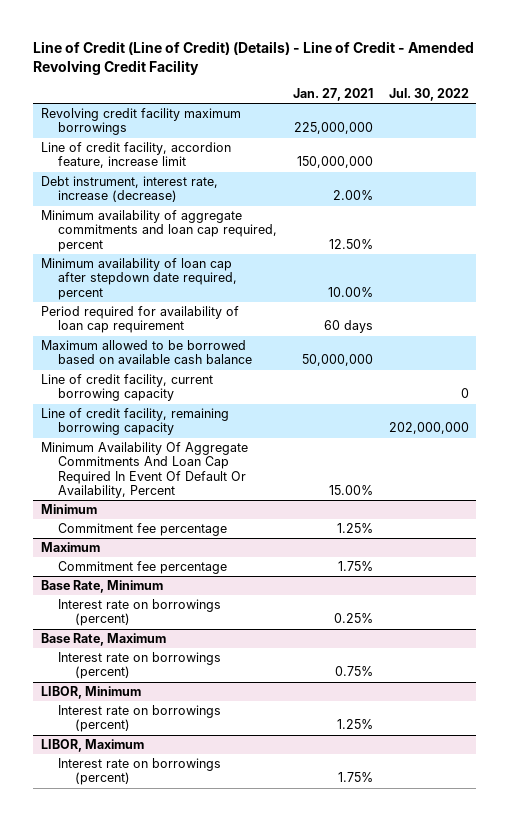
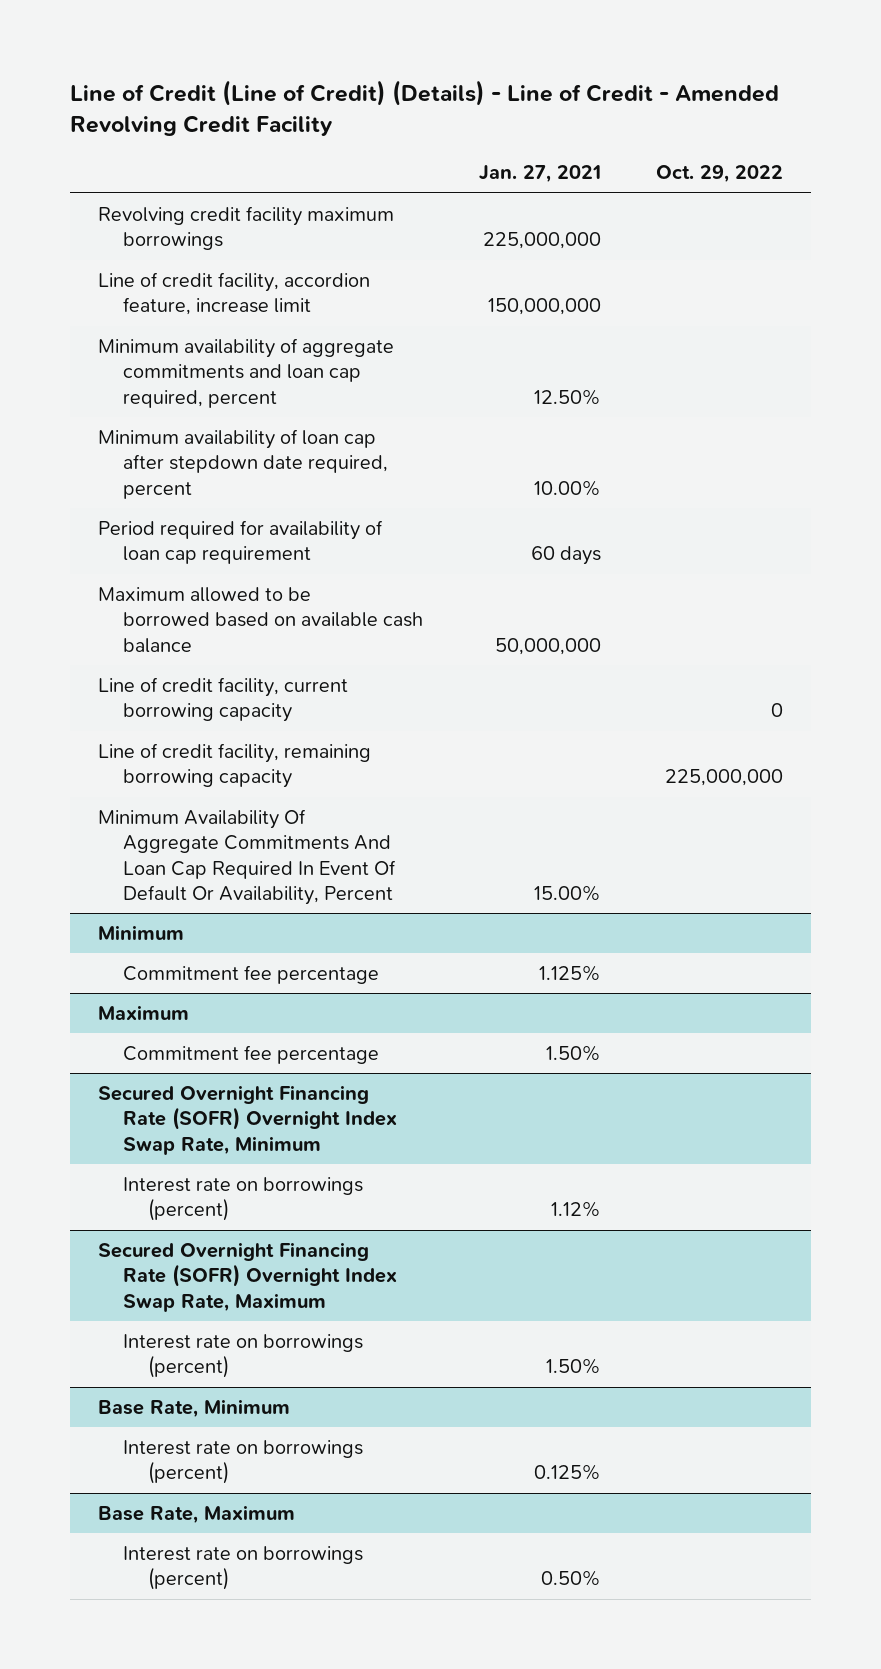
- | Jan. 27, 2021 | Jul. 30, 2022
+ | Jan. 27, 2021 | Oct. 29, 2022
- Debt instrument, interest rate, increase (decrease) | 2.00% |
@ Minimum
- Commitment fee percentage | 1.25% |
+ Commitment fee percentage | 1.125% |
@ Maximum
- Commitment fee percentage | 1.75% |
+ Commitment fee percentage | 1.50% |
+ Secured Overnight Financing Rate (SOFR) Overnight Index Swap Rate, Minimum
+ Interest rate on borrowings (percent) | 1.12% |
+ Secured Overnight Financing Rate (SOFR) Overnight Index Swap Rate, Maximum
+ Interest rate on borrowings (percent) | 1.50% |
@ Base Rate, Minimum
- Interest rate on borrowings (percent) | 0.25% |
+ Interest rate on borrowings (percent) | 0.125% |
@ Base Rate, Maximum
- Interest rate on borrowings (percent) | 0.75% |
- LIBOR, Minimum
- Interest rate on borrowings (percent) | 1.25% |
- LIBOR, Maximum
- Interest rate on borrowings (percent) | 1.75% |
@ Base Rate, Maximum
+ Interest rate on borrowings (percent) | 0.50% |

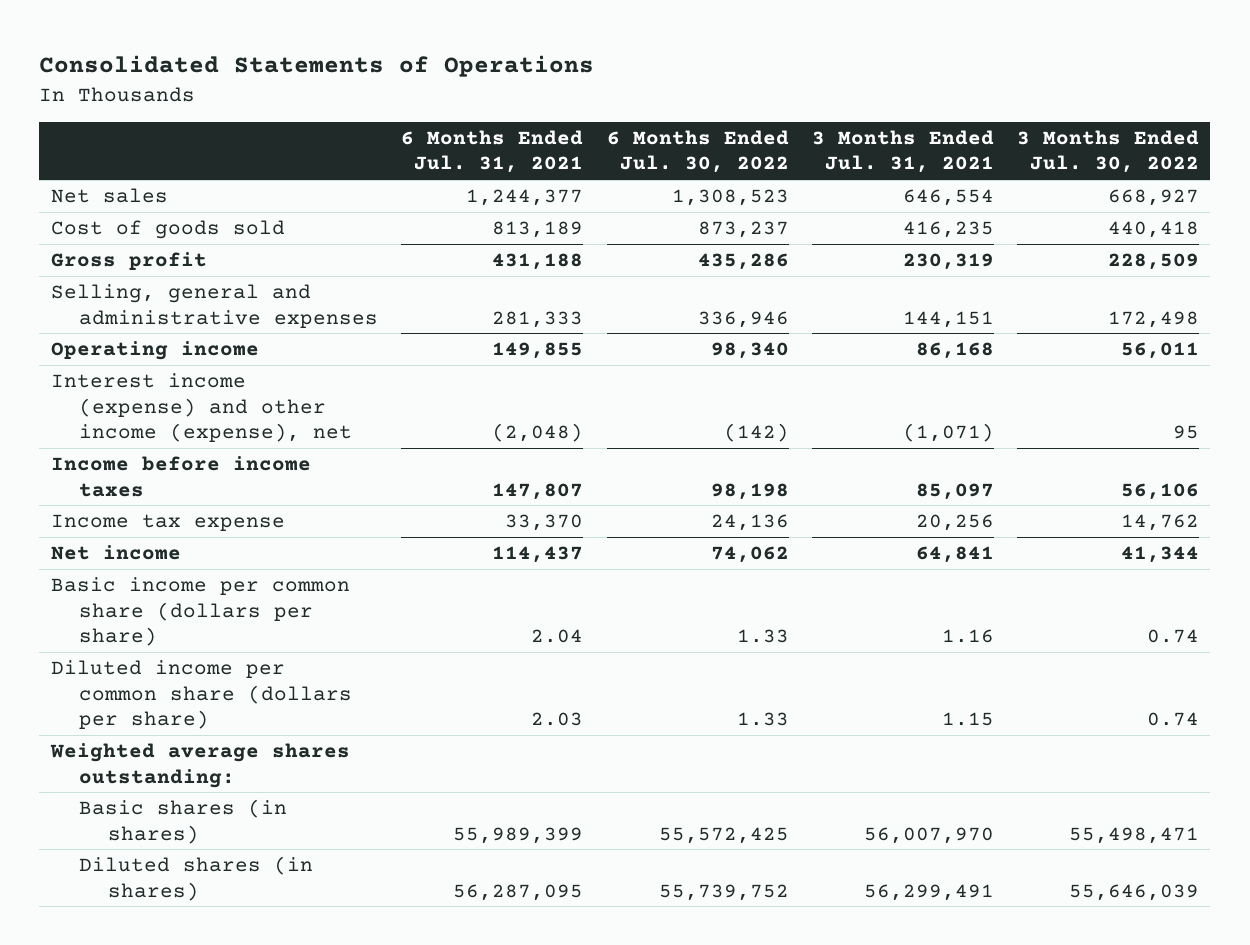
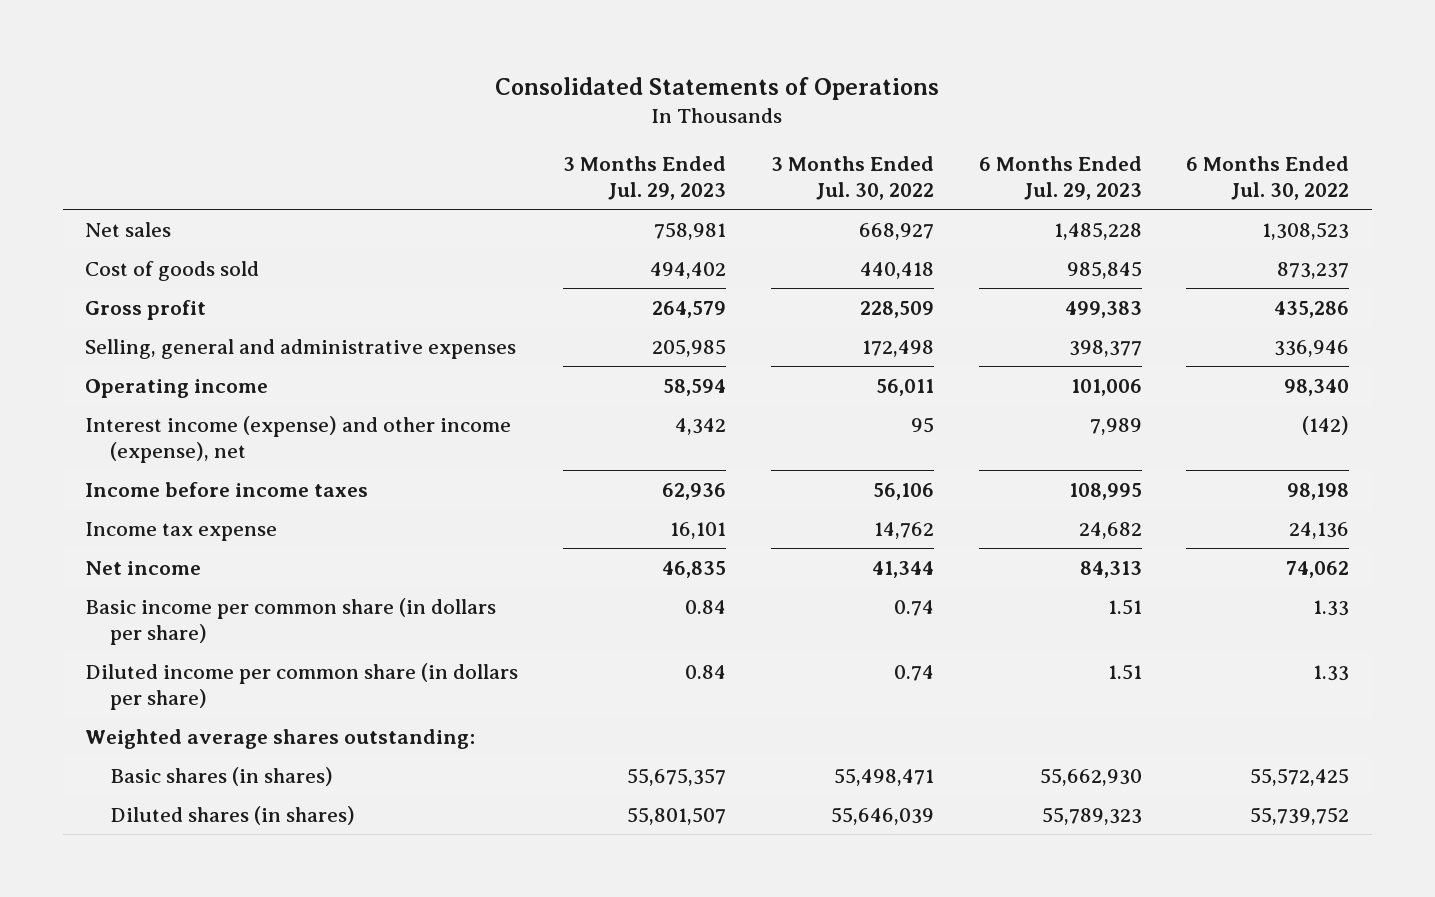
- | 6 Months Ended Jul. 31, 2021 | 6 Months Ended Jul. 30, 2022 | 3 Months Ended Jul. 31, 2021 | 3 Months Ended Jul. 30, 2022
+ | 3 Months Ended Jul. 29, 2023 | 3 Months Ended Jul. 30, 2022 | 6 Months Ended Jul. 29, 2023 | 6 Months Ended Jul. 30, 2022
- Basic income per common share (dollars per share) | 2.04 | 1.33 | 1.16 | 0.74
- Diluted income per common share (dollars per share) | 2.03 | 1.33 | 1.15 | 0.74
+ Basic income per common share (in dollars per share) | 0.84 | 0.74 | 1.51 | 1.33
+ Diluted income per common share (in dollars per share) | 0.84 | 0.74 | 1.51 | 1.33

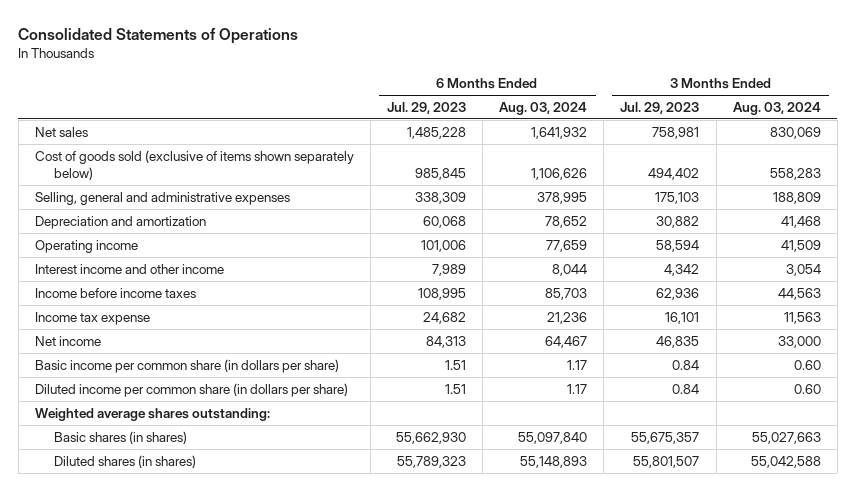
- | 3 Months Ended Jul. 29, 2023 | 3 Months Ended Jul. 30, 2022 | 6 Months Ended Jul. 29, 2023 | 6 Months Ended Jul. 30, 2022
+ | 6 Months Ended Jul. 29, 2023 | 6 Months Ended Aug. 03, 2024 | 3 Months Ended Jul. 29, 2023 | 3 Months Ended Aug. 03, 2024
- Cost of goods sold | 494,402 | 440,418 | 985,845 | 873,237
- Gross profit | 264,579 | 228,509 | 499,383 | 435,286
- Selling, general and administrative expenses | 205,985 | 172,498 | 398,377 | 336,946
+ Cost of goods sold (exclusive of items shown separately below) | 985,845 | 1,106,626 | 494,402 | 558,283
+ Selling, general and administrative expenses | 338,309 | 378,995 | 175,103 | 188,809
+ Depreciation and amortization | 60,068 | 78,652 | 30,882 | 41,468
- Interest income (expense) and other income (expense), net | 4,342 | 95 | 7,989 | (142)
+ Interest income and other income | 7,989 | 8,044 | 4,342 | 3,054

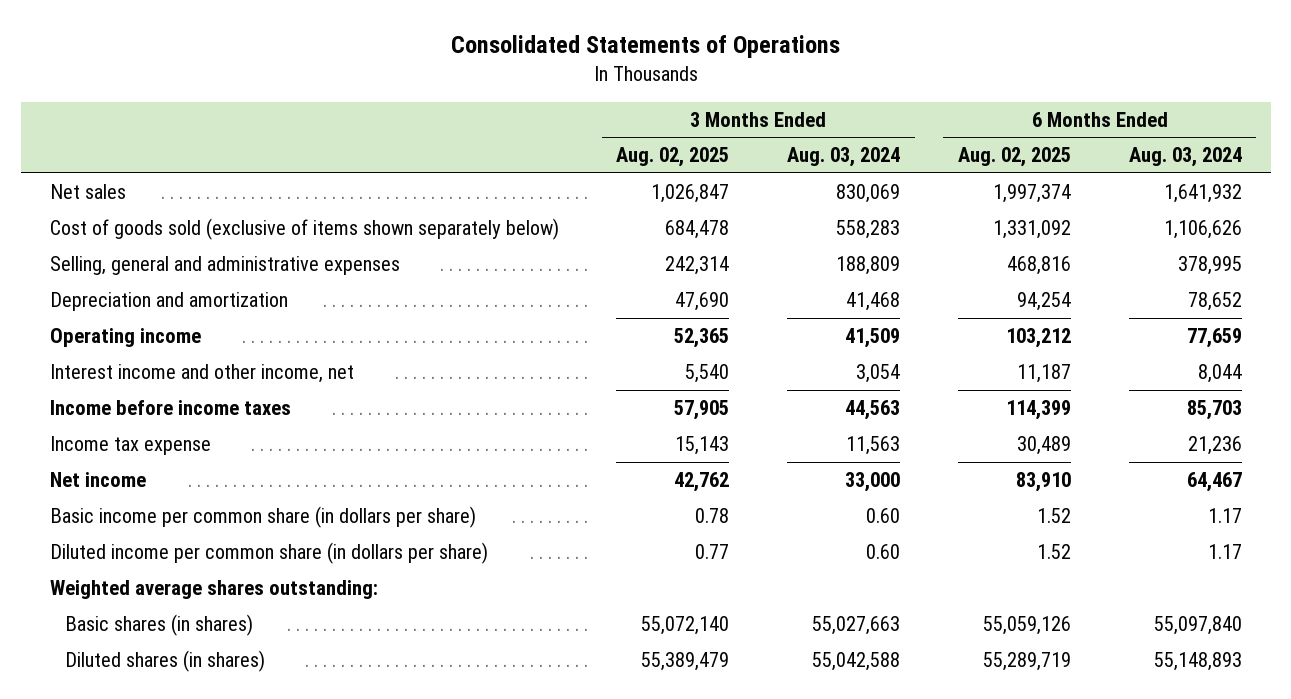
- | 6 Months Ended Jul. 29, 2023 | 6 Months Ended Aug. 03, 2024 | 3 Months Ended Jul. 29, 2023 | 3 Months Ended Aug. 03, 2024
+ | 3 Months Ended Aug. 02, 2025 | 3 Months Ended Aug. 03, 2024 | 6 Months Ended Aug. 02, 2025 | 6 Months Ended Aug. 03, 2024
- Interest income and other income | 7,989 | 8,044 | 4,342 | 3,054
+ Interest income and other income, net | 5,540 | 3,054 | 11,187 | 8,044

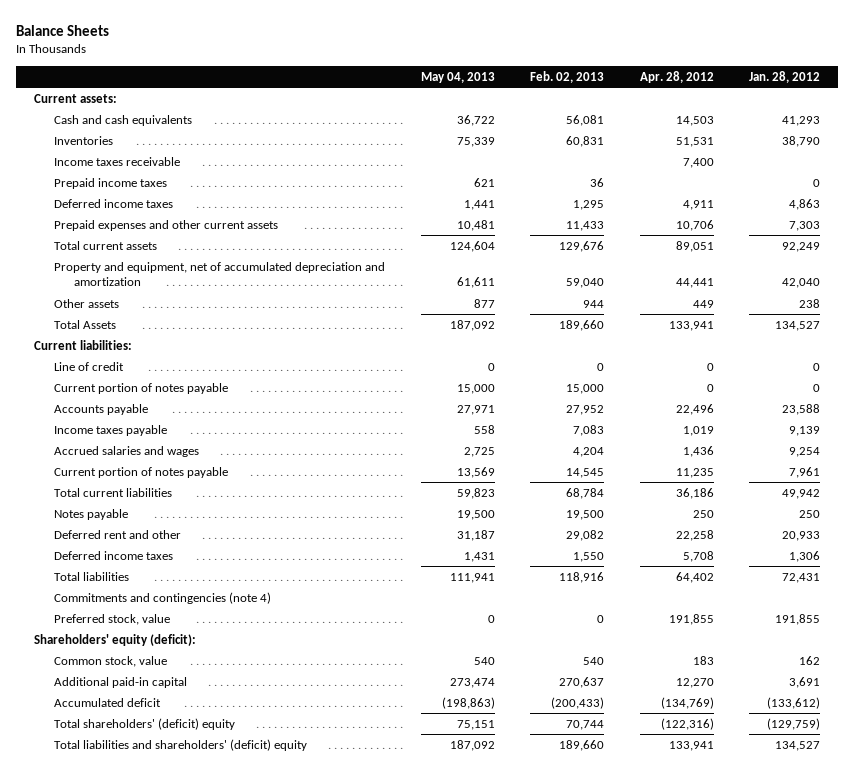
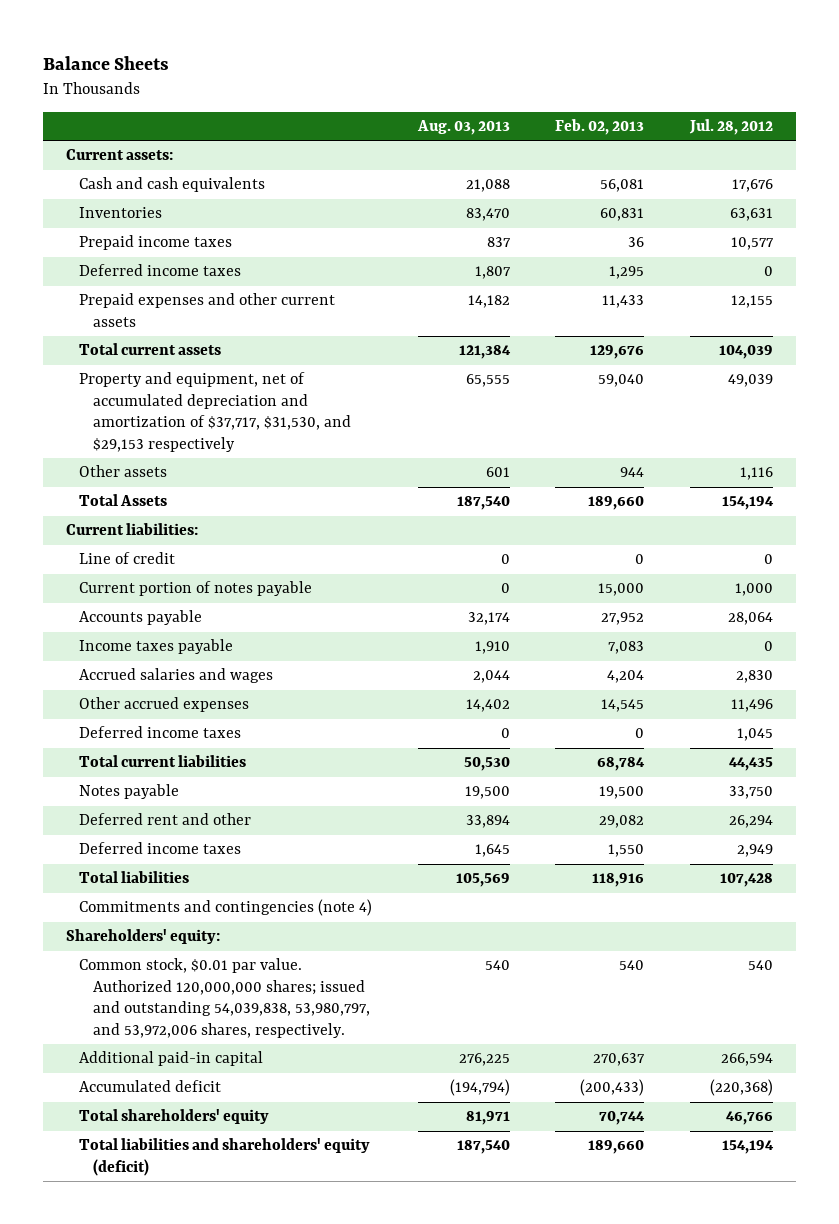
- | May 04, 2013 | Feb. 02, 2013 | Apr. 28, 2012 | Jan. 28, 2012
+ | Aug. 03, 2013 | Feb. 02, 2013 | Jul. 28, 2012
- Income taxes receivable | | | 7,400 |
- Property and equipment, net of accumulated depreciation and amortization | 61,611 | 59,040 | 44,441 | 42,040
+ Property and equipment, net of accumulated depreciation and amortization of $37,717, $31,530, and $29,153 respectively | 65,555 | 59,040 | 49,039
- Current portion of notes payable | 13,569 | 14,545 | 11,235 | 7,961
+ Other accrued expenses | 14,402 | 14,545 | 11,496
+ Deferred income taxes | 0 | 0 | 1,045
- Preferred stock, value | 0 | 0 | 191,855 | 191,855
- Shareholders' equity (deficit):
- Common stock, value | 540 | 540 | 183 | 162
+ Shareholders' equity:
+ Common stock, $0.01 par value. Authorized 120,000,000 shares; issued and outstanding 54,039,838, 53,980,797, and 53,972,006 shares, respectively. | 540 | 540 | 540
- Total shareholders' (deficit) equity | 75,151 | 70,744 | (122,316) | (129,759)
- Total liabilities and shareholders' (deficit) equity | 187,092 | 189,660 | 133,941 | 134,527
+ Total shareholders' equity | 81,971 | 70,744 | 46,766
+ Total liabilities and shareholders' equity (deficit) | 187,540 | 189,660 | 154,194

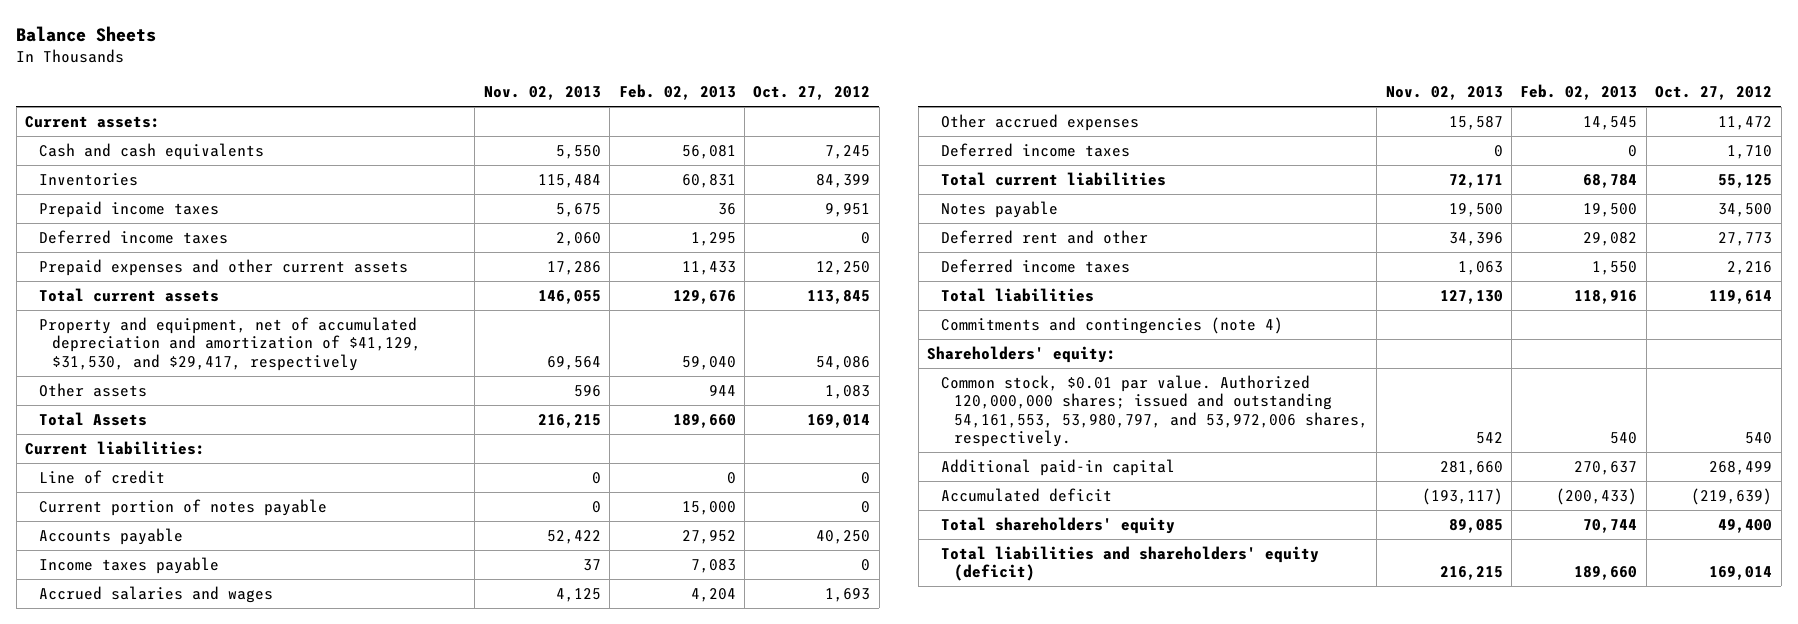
- | Aug. 03, 2013 | Feb. 02, 2013 | Jul. 28, 2012
+ | Nov. 02, 2013 | Feb. 02, 2013 | Oct. 27, 2012
- Property and equipment, net of accumulated depreciation and amortization of $37,717, $31,530, and $29,153 respectively | 65,555 | 59,040 | 49,039
+ Property and equipment, net of accumulated depreciation and amortization of $41,129, $31,530, and $29,417, respectively | 69,564 | 59,040 | 54,086
- Common stock, $0.01 par value. Authorized 120,000,000 shares; issued and outstanding 54,039,838, 53,980,797, and 53,972,006 shares, respectively. | 540 | 540 | 540
+ Common stock, $0.01 par value. Authorized 120,000,000 shares; issued and outstanding 54,161,553, 53,980,797, and 53,972,006 shares, respectively. | 542 | 540 | 540

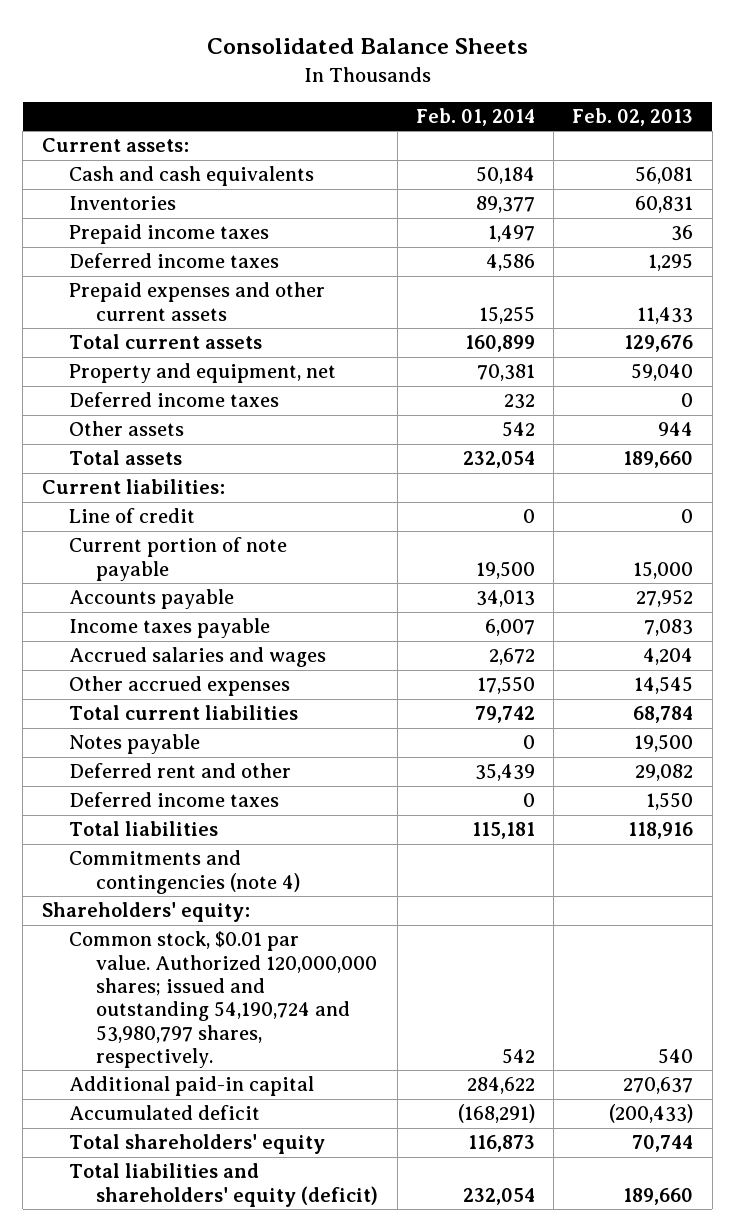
- Balance Sheets
+ Consolidated Balance Sheets
- | Nov. 02, 2013 | Feb. 02, 2013 | Oct. 27, 2012
+ | Feb. 01, 2014 | Feb. 02, 2013
- Property and equipment, net of accumulated depreciation and amortization of $41,129, $31,530, and $29,417, respectively | 69,564 | 59,040 | 54,086
+ Property and equipment, net | 70,381 | 59,040
moved up: Deferred income taxes | 232 | 0
- Total Assets | 216,215 | 189,660 | 169,014
+ Total assets | 232,054 | 189,660
- Current portion of notes payable | 0 | 15,000 | 0
+ Current portion of note payable | 19,500 | 15,000
- Common stock, $0.01 par value. Authorized 120,000,000 shares; issued and outstanding 54,161,553, 53,980,797, and 53,972,006 shares, respectively. | 542 | 540 | 540
+ Common stock, $0.01 par value. Authorized 120,000,000 shares; issued and outstanding 54,190,724 and 53,980,797 shares, respectively. | 542 | 540

